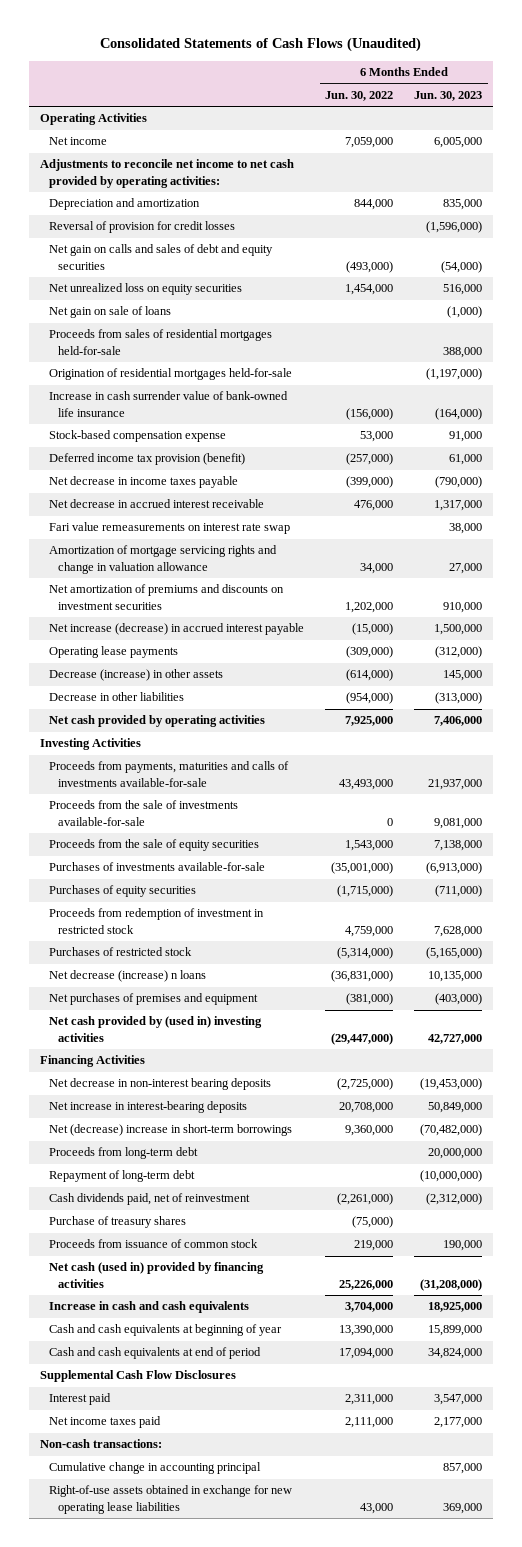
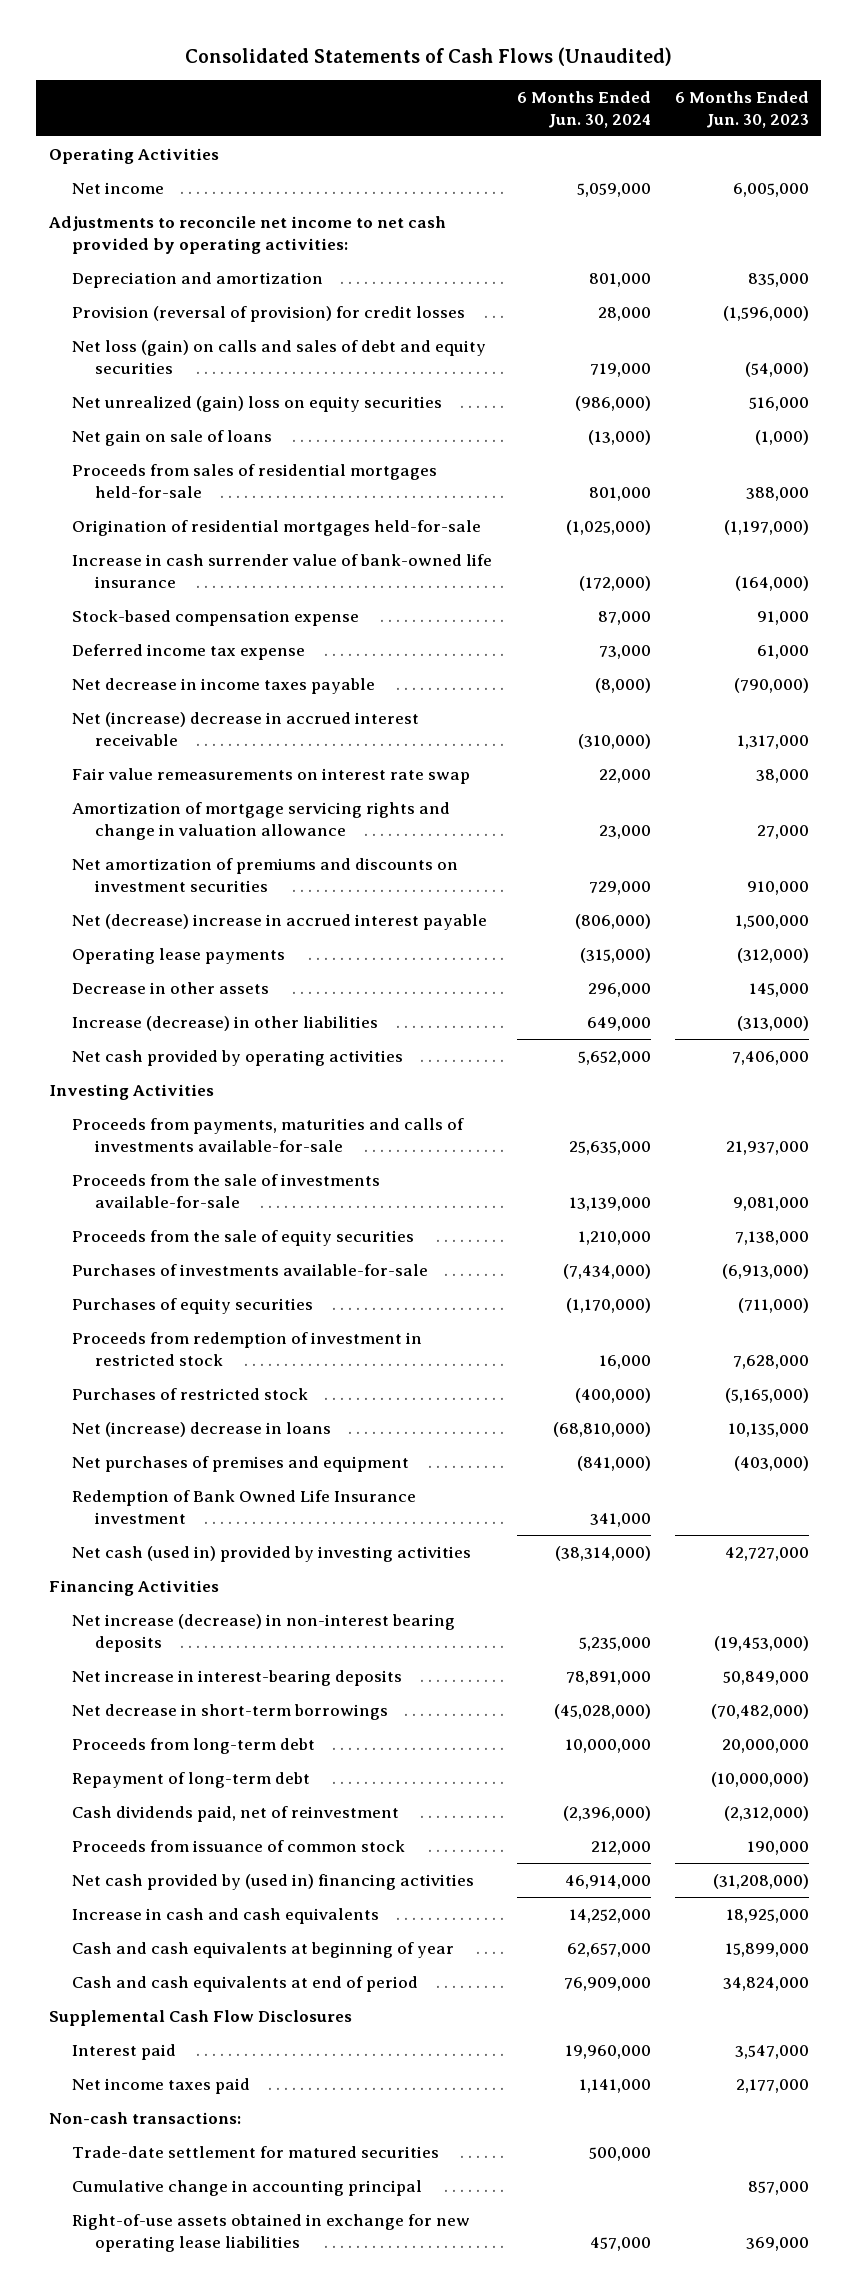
- | 6 Months Ended Jun. 30, 2022 | 6 Months Ended Jun. 30, 2023
+ | 6 Months Ended Jun. 30, 2024 | 6 Months Ended Jun. 30, 2023
- Reversal of provision for credit losses | | (1,596,000)
- Net gain on calls and sales of debt and equity securities | (493,000) | (54,000)
- Net unrealized loss on equity securities | 1,454,000 | 516,000
+ Provision (reversal of provision) for credit losses | 28,000 | (1,596,000)
+ Net loss (gain) on calls and sales of debt and equity securities | 719,000 | (54,000)
+ Net unrealized (gain) loss on equity securities | (986,000) | 516,000
- Deferred income tax provision (benefit) | (257,000) | 61,000
+ Deferred income tax expense | 73,000 | 61,000
- Net decrease in accrued interest receivable | 476,000 | 1,317,000
- Fari value remeasurements on interest rate swap | | 38,000
+ Net (increase) decrease in accrued interest receivable | (310,000) | 1,317,000
+ Fair value remeasurements on interest rate swap | 22,000 | 38,000
- Net increase (decrease) in accrued interest payable | (15,000) | 1,500,000
+ Net (decrease) increase in accrued interest payable | (806,000) | 1,500,000
- Decrease (increase) in other assets | (614,000) | 145,000
- Decrease in other liabilities | (954,000) | (313,000)
+ Decrease in other assets | 296,000 | 145,000
+ Increase (decrease) in other liabilities | 649,000 | (313,000)
- Net decrease (increase) n loans | (36,831,000) | 10,135,000
+ Net (increase) decrease in loans | (68,810,000) | 10,135,000
- Net cash provided by (used in) investing activities | (29,447,000) | 42,727,000
+ Redemption of Bank Owned Life Insurance investment | 341,000 |
+ Net cash (used in) provided by investing activities | (38,314,000) | 42,727,000
- Net decrease in non-interest bearing deposits | (2,725,000) | (19,453,000)
+ Net increase (decrease) in non-interest bearing deposits | 5,235,000 | (19,453,000)
- Net (decrease) increase in short-term borrowings | 9,360,000 | (70,482,000)
+ Net decrease in short-term borrowings | (45,028,000) | (70,482,000)
- Purchase of treasury shares | (75,000) |
- Net cash (used in) provided by financing activities | 25,226,000 | (31,208,000)
+ Net cash provided by (used in) financing activities | 46,914,000 | (31,208,000)
+ Trade-date settlement for matured securities | 500,000 |

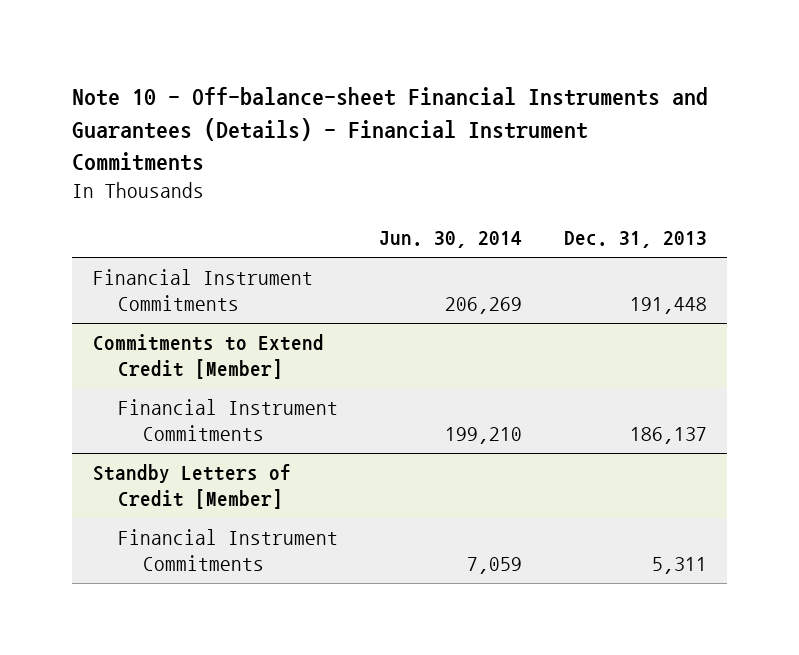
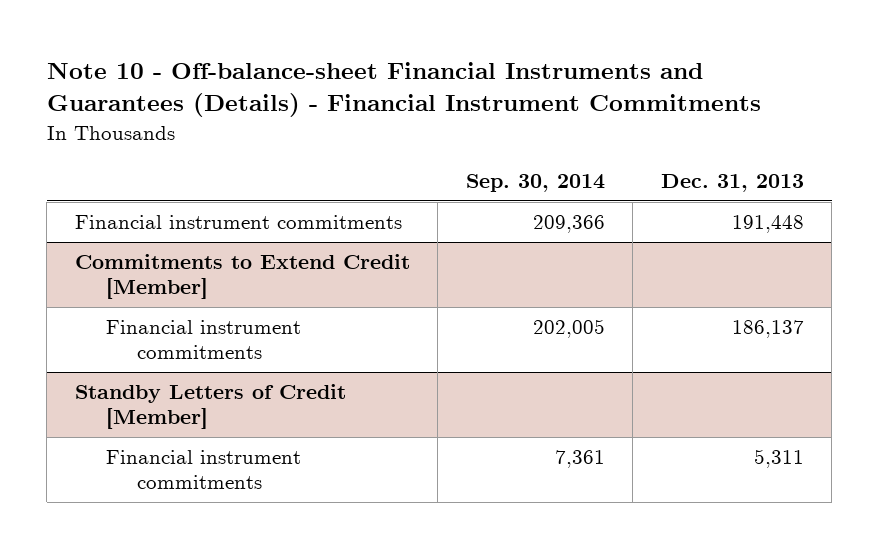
- | Jun. 30, 2014 | Dec. 31, 2013
+ | Sep. 30, 2014 | Dec. 31, 2013
- Financial Instrument Commitments | 206,269 | 191,448
+ Financial instrument commitments | 209,366 | 191,448
@ Commitments to Extend Credit [Member]
- Financial Instrument Commitments | 199,210 | 186,137
+ Financial instrument commitments | 202,005 | 186,137
@ Standby Letters of Credit [Member]
- Financial Instrument Commitments | 7,059 | 5,311
+ Financial instrument commitments | 7,361 | 5,311

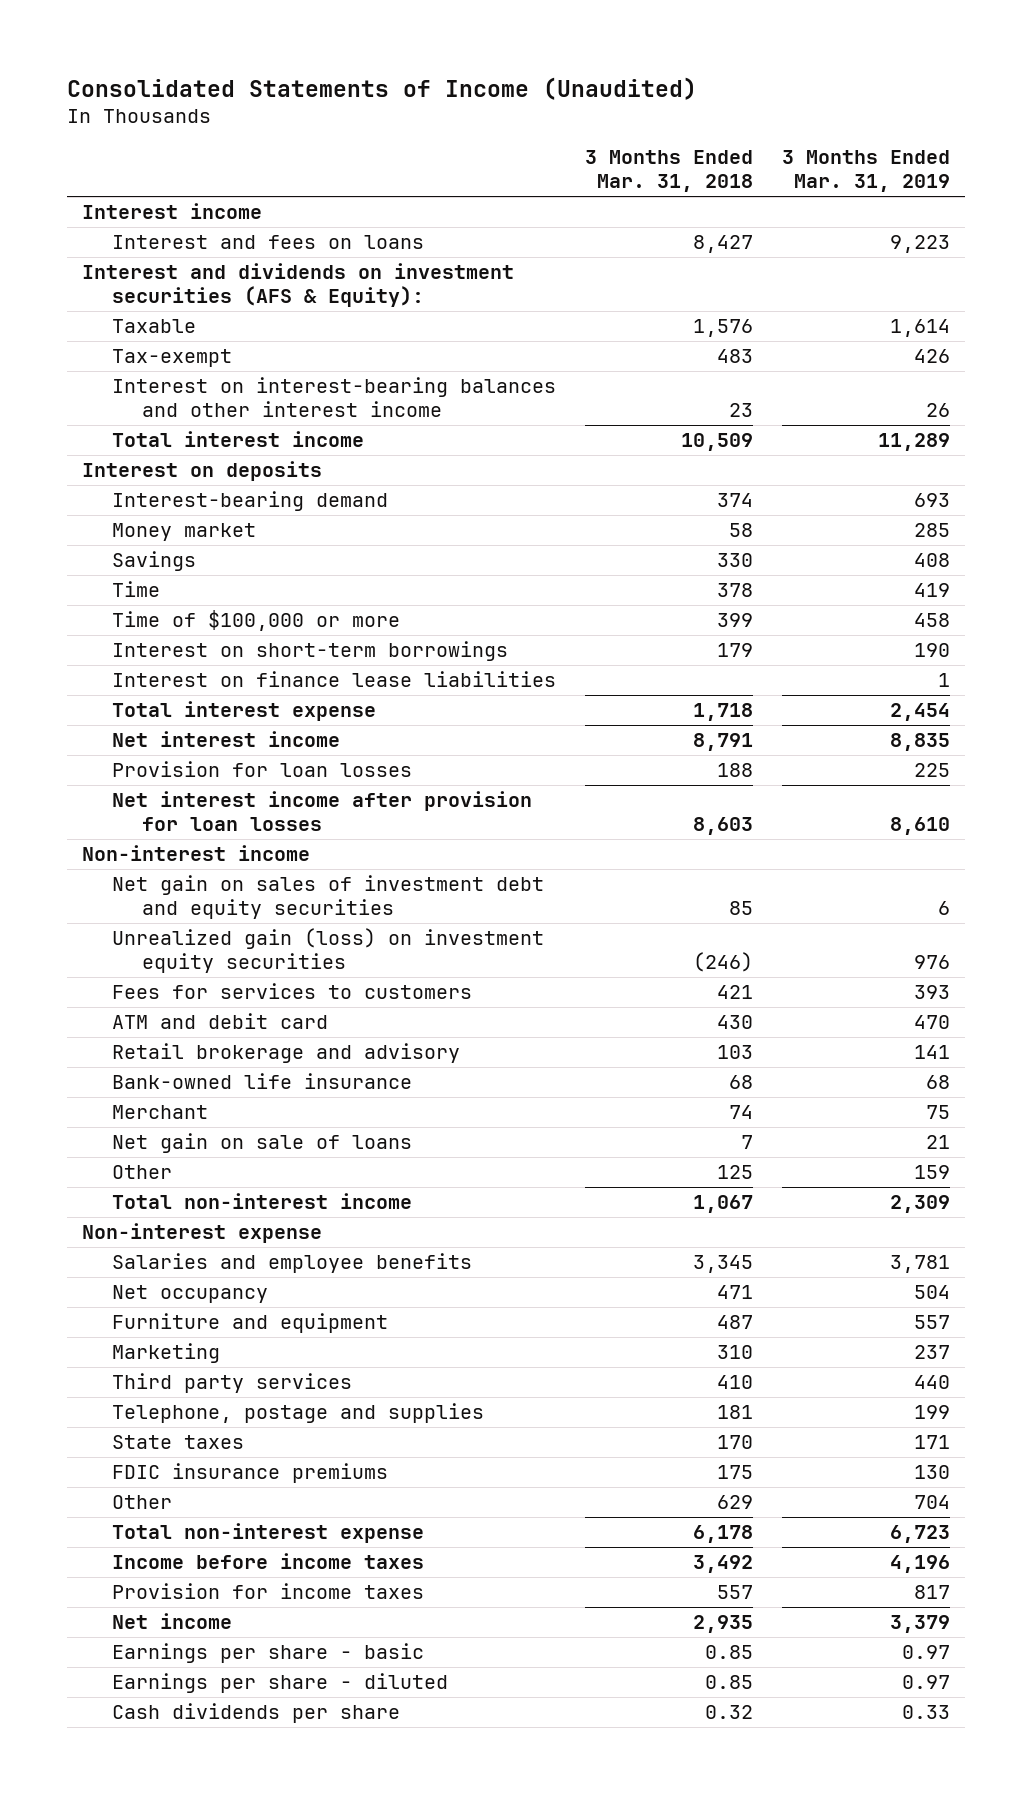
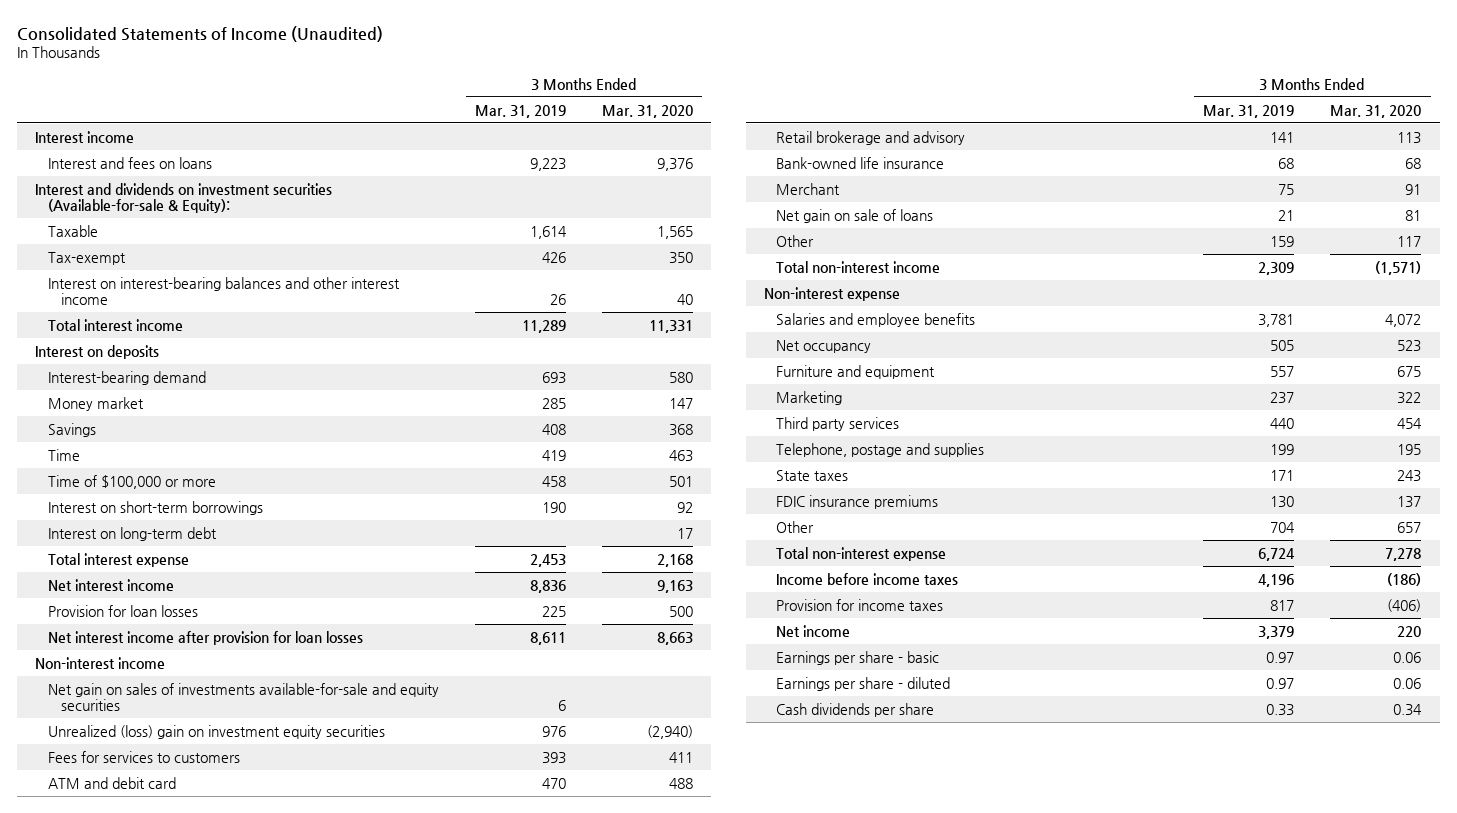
- | 3 Months Ended Mar. 31, 2018 | 3 Months Ended Mar. 31, 2019
+ | 3 Months Ended Mar. 31, 2019 | 3 Months Ended Mar. 31, 2020
- Interest and dividends on investment securities (AFS & Equity):
+ Interest and dividends on investment securities (Available-for-sale & Equity):
- Interest on finance lease liabilities | | 1
- Total interest expense | 1,718 | 2,454
- Net interest income | 8,791 | 8,835
+ Interest on long-term debt | | 17
+ Total interest expense | 2,453 | 2,168
+ Net interest income | 8,836 | 9,163
- Net interest income after provision for loan losses | 8,603 | 8,610
+ Net interest income after provision for loan losses | 8,611 | 8,663
- Net gain on sales of investment debt and equity securities | 85 | 6
- Unrealized gain (loss) on investment equity securities | (246) | 976
+ Net gain on sales of investments available-for-sale and equity securities | 6 |
+ Unrealized (loss) gain on investment equity securities | 976 | (2,940)
- Net occupancy | 471 | 504
+ Net occupancy | 505 | 523
- Total non-interest expense | 6,178 | 6,723
+ Total non-interest expense | 6,724 | 7,278

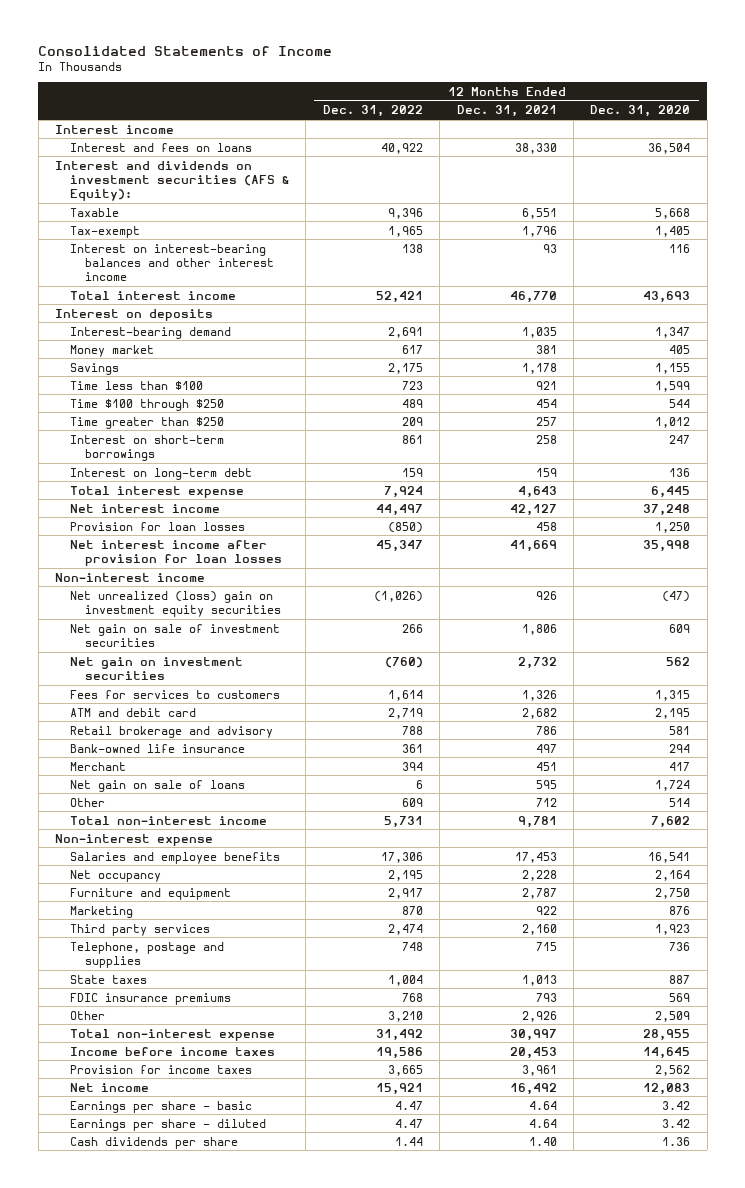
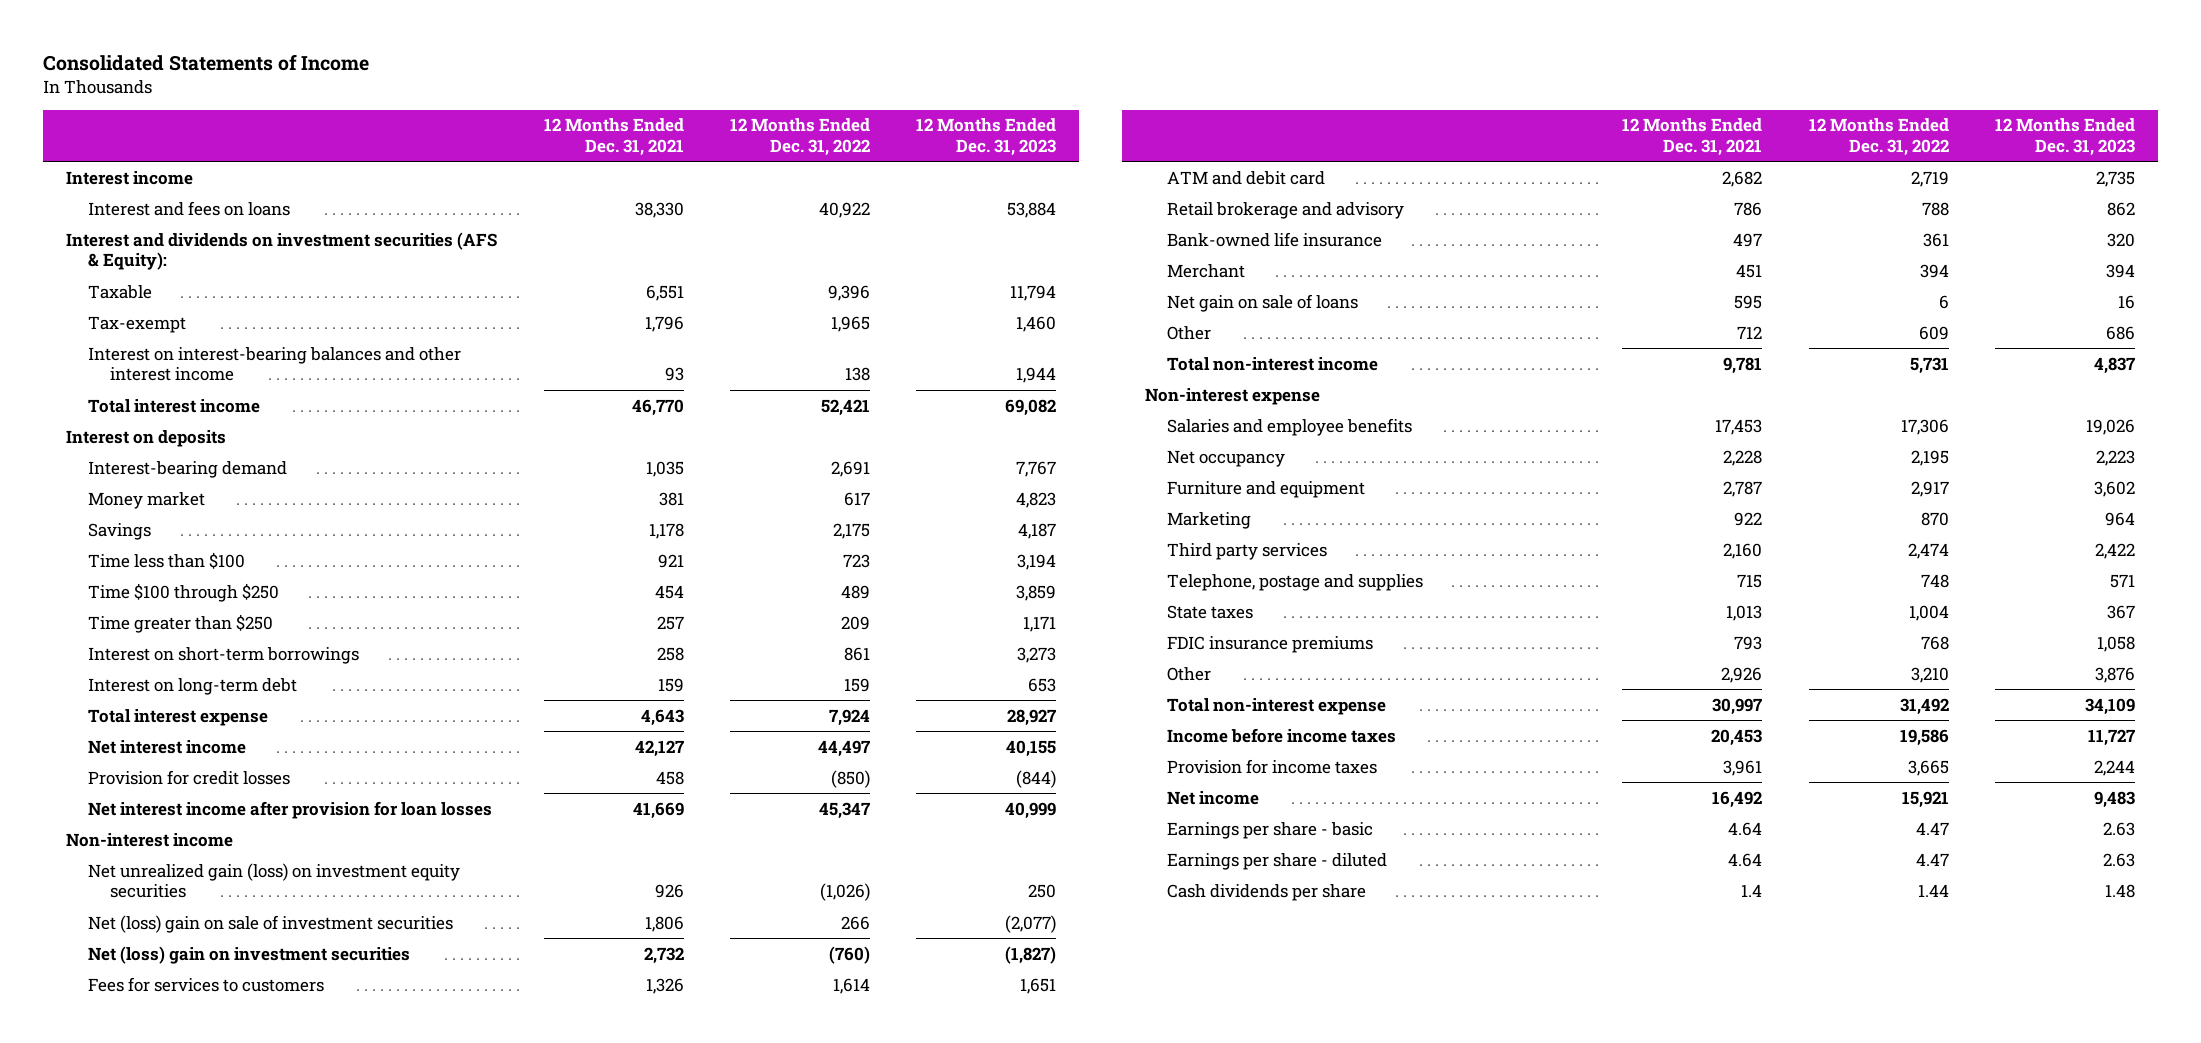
- | 12 Months Ended Dec. 31, 2022 | 12 Months Ended Dec. 31, 2021 | 12 Months Ended Dec. 31, 2020
+ | 12 Months Ended Dec. 31, 2021 | 12 Months Ended Dec. 31, 2022 | 12 Months Ended Dec. 31, 2023
- Provision for loan losses | (850) | 458 | 1,250
+ Provision for credit losses | 458 | (850) | (844)
- Net unrealized (loss) gain on investment equity securities | (1,026) | 926 | (47)
- Net gain on sale of investment securities | 266 | 1,806 | 609
- Net gain on investment securities | (760) | 2,732 | 562
+ Net unrealized gain (loss) on investment equity securities | 926 | (1,026) | 250
+ Net (loss) gain on sale of investment securities | 1,806 | 266 | (2,077)
+ Net (loss) gain on investment securities | 2,732 | (760) | (1,827)
- Cash dividends per share | 1.44 | 1.40 | 1.36
+ Cash dividends per share | 1.4 | 1.44 | 1.48

